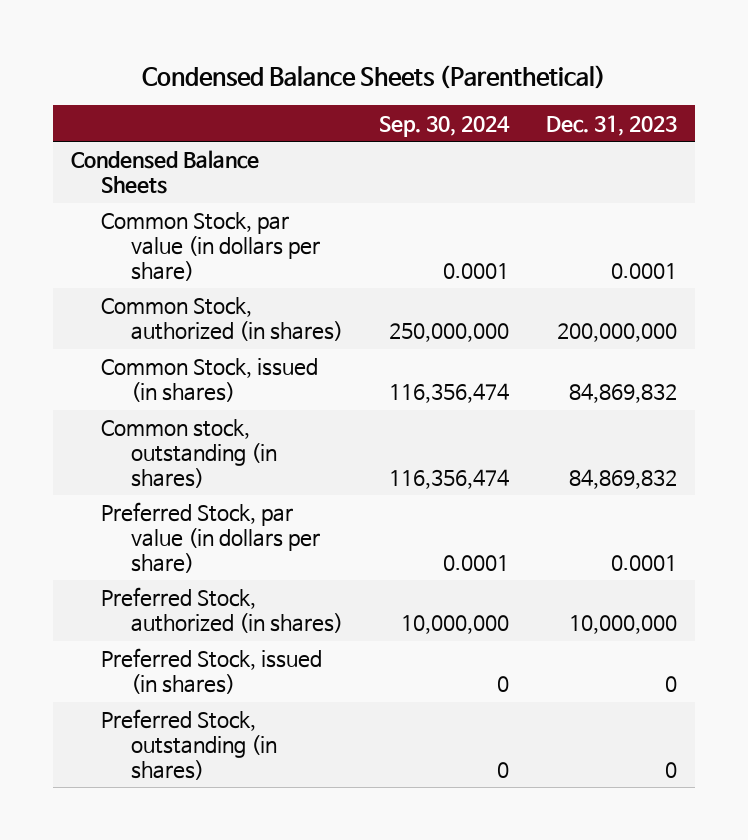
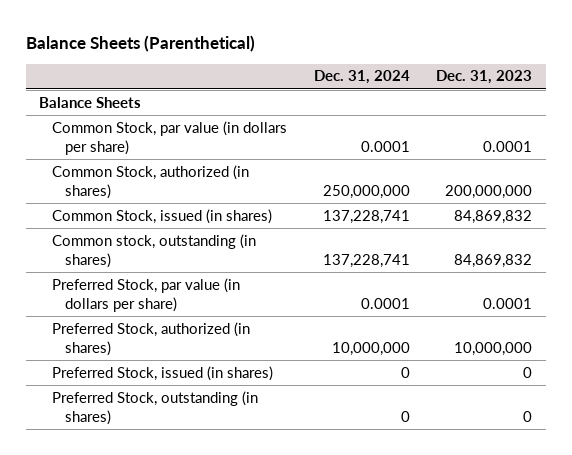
- Condensed Balance Sheets (Parenthetical)
+ Balance Sheets (Parenthetical)
- | Sep. 30, 2024 | Dec. 31, 2023
+ | Dec. 31, 2024 | Dec. 31, 2023
- Condensed Balance Sheets
+ Balance Sheets

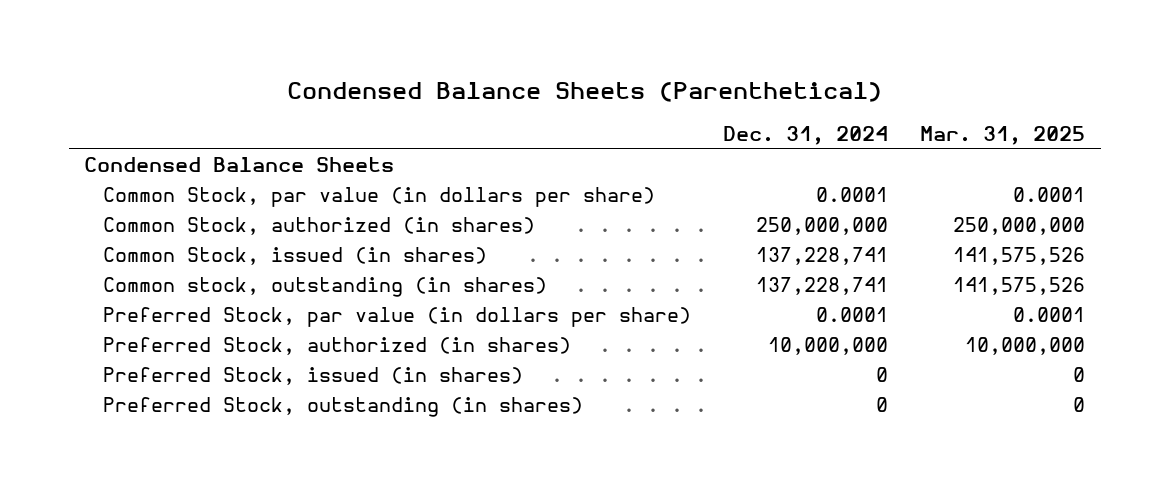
- Balance Sheets (Parenthetical)
+ Condensed Balance Sheets (Parenthetical)
- | Dec. 31, 2024 | Dec. 31, 2023
+ | Dec. 31, 2024 | Mar. 31, 2025
- Balance Sheets
+ Condensed Balance Sheets

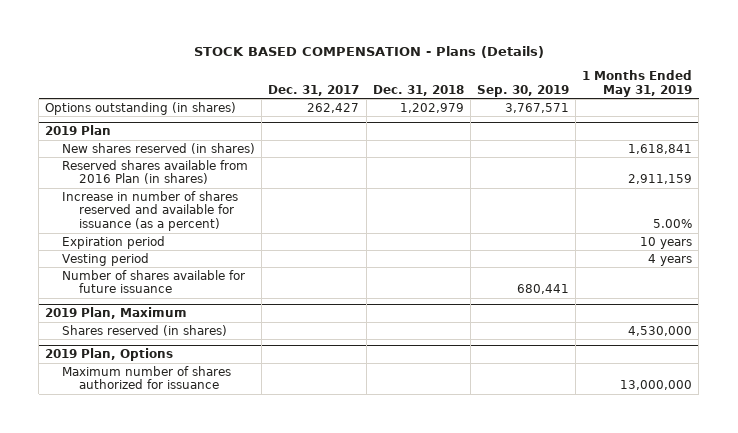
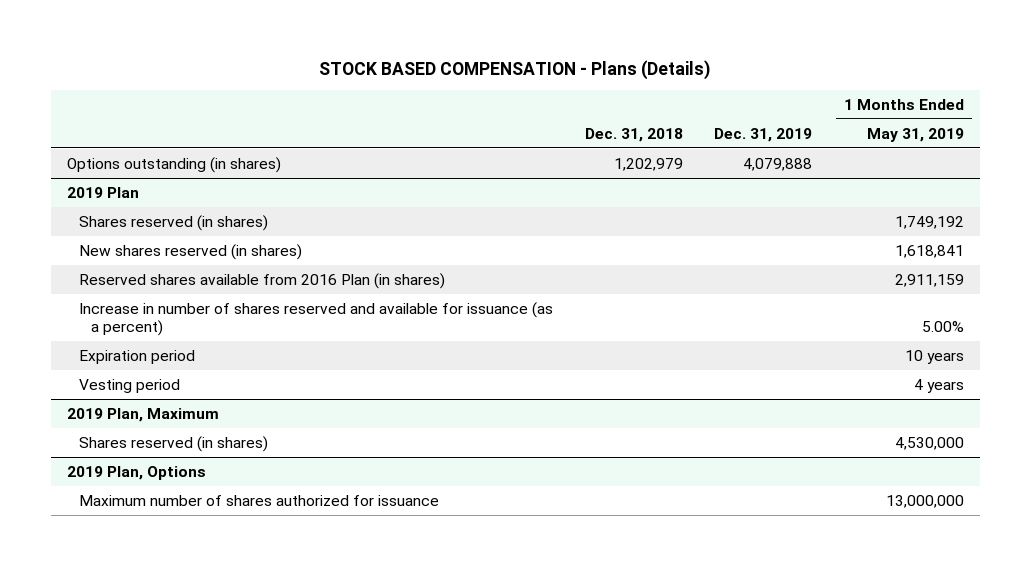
- | Dec. 31, 2017 | Dec. 31, 2018 | Sep. 30, 2019 | 1 Months Ended May 31, 2019
+ | Dec. 31, 2018 | Dec. 31, 2019 | 1 Months Ended May 31, 2019
@ 2019 Plan
+ Shares reserved (in shares) | | | 1,749,192
- Number of shares available for future issuance | | | 680,441 |

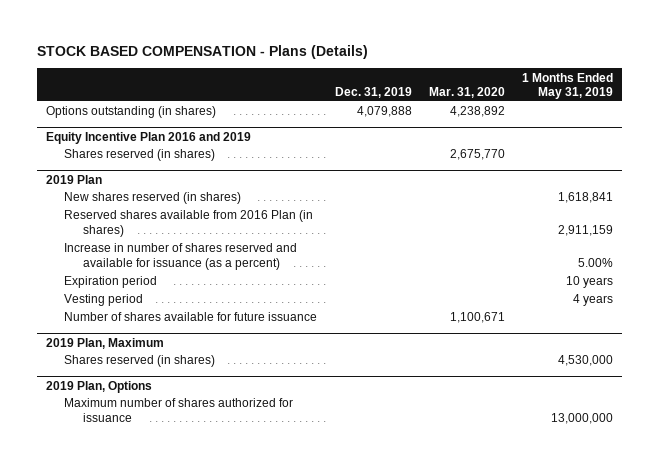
- | Dec. 31, 2018 | Dec. 31, 2019 | 1 Months Ended May 31, 2019
+ | Dec. 31, 2019 | Mar. 31, 2020 | 1 Months Ended May 31, 2019
+ Equity Incentive Plan 2016 and 2019
+ Shares reserved (in shares) | | 2,675,770 |
@ 2019 Plan
- Shares reserved (in shares) | | | 1,749,192
+ Number of shares available for future issuance | | 1,100,671 |

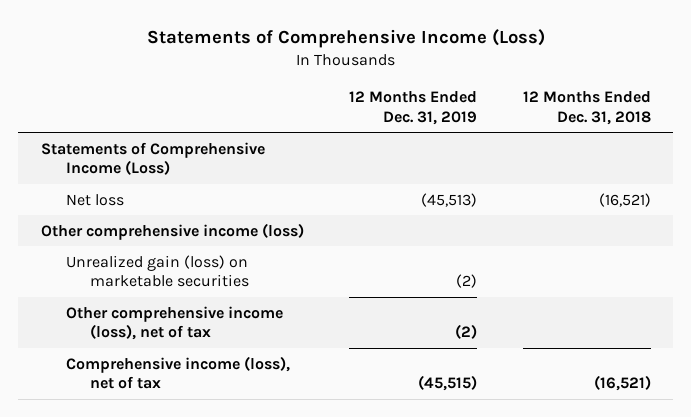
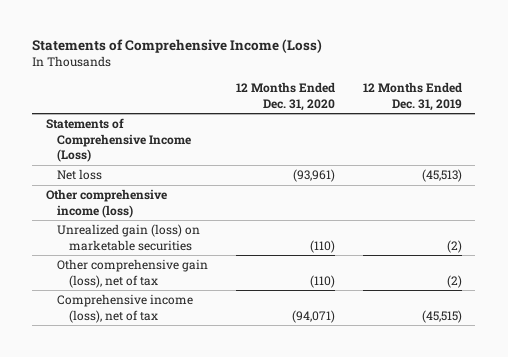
- | 12 Months Ended Dec. 31, 2019 | 12 Months Ended Dec. 31, 2018
+ | 12 Months Ended Dec. 31, 2020 | 12 Months Ended Dec. 31, 2019
- Other comprehensive income (loss), net of tax | (2) |
+ Other comprehensive gain (loss), net of tax | (110) | (2)

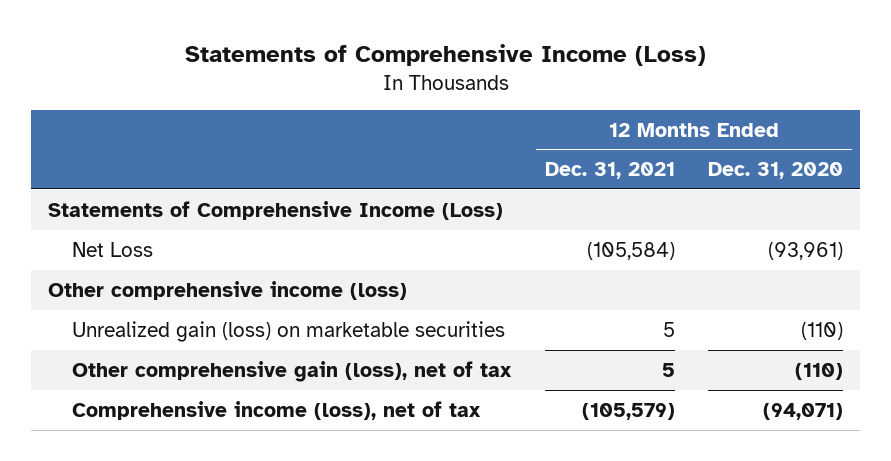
- | 12 Months Ended Dec. 31, 2020 | 12 Months Ended Dec. 31, 2019
+ | 12 Months Ended Dec. 31, 2021 | 12 Months Ended Dec. 31, 2020
- Net loss | (93,961) | (45,513)
+ Net Loss | (105,584) | (93,961)

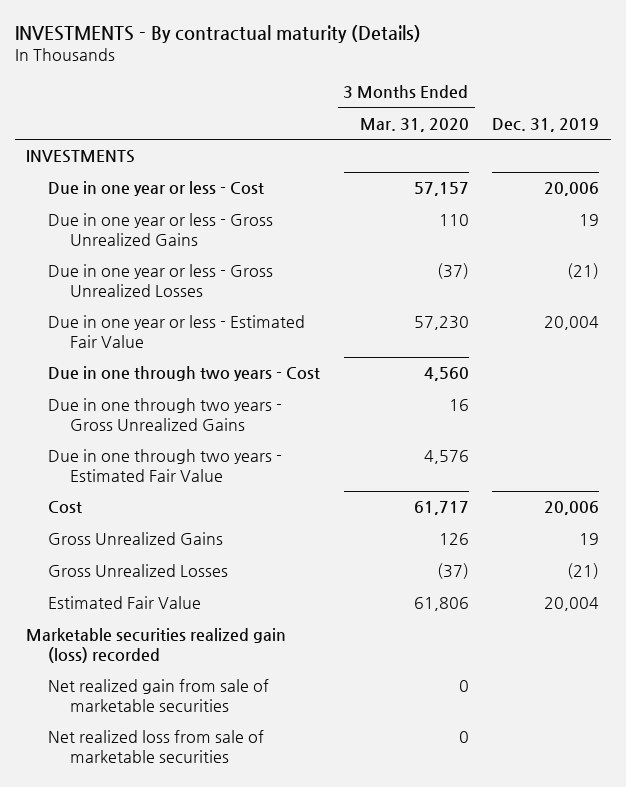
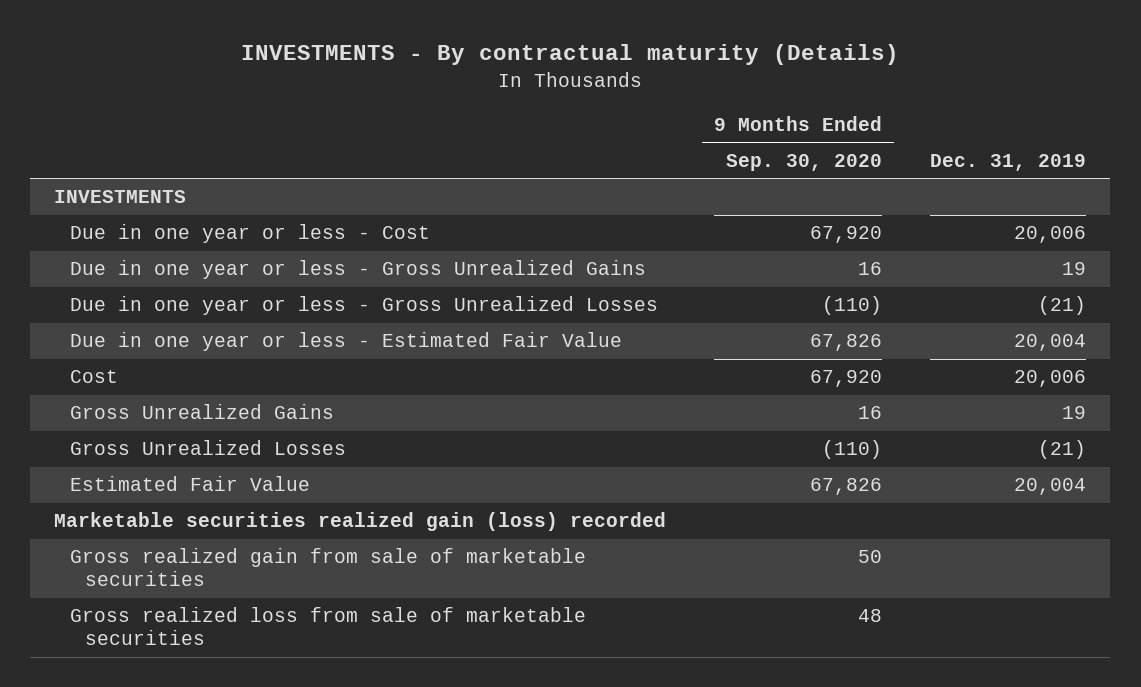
- | 3 Months Ended Mar. 31, 2020 | Dec. 31, 2019
+ | 9 Months Ended Sep. 30, 2020 | Dec. 31, 2019
- Due in one through two years - Cost | 4,560 |
- Due in one through two years - Gross Unrealized Gains | 16 |
- Due in one through two years - Estimated Fair Value | 4,576 |
- Net realized gain from sale of marketable securities | 0 |
- Net realized loss from sale of marketable securities | 0 |
+ Gross realized gain from sale of marketable securities | 50 |
+ Gross realized loss from sale of marketable securities | 48 |

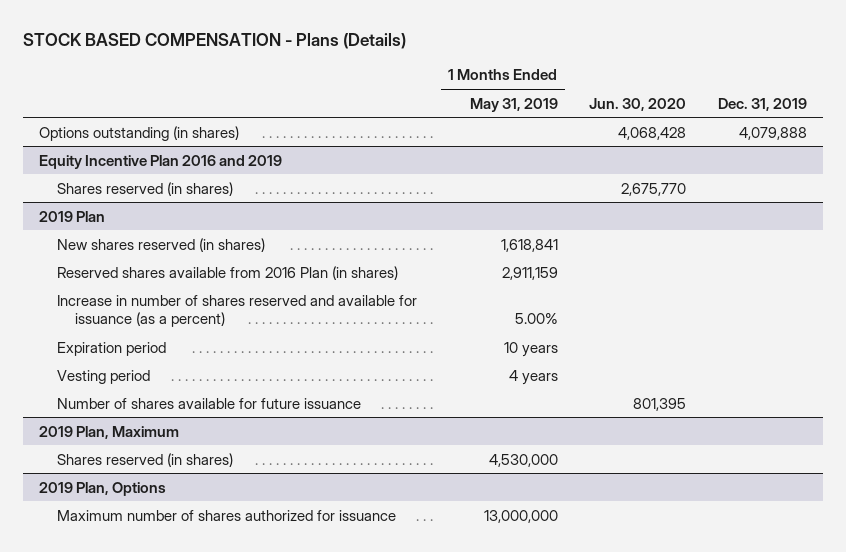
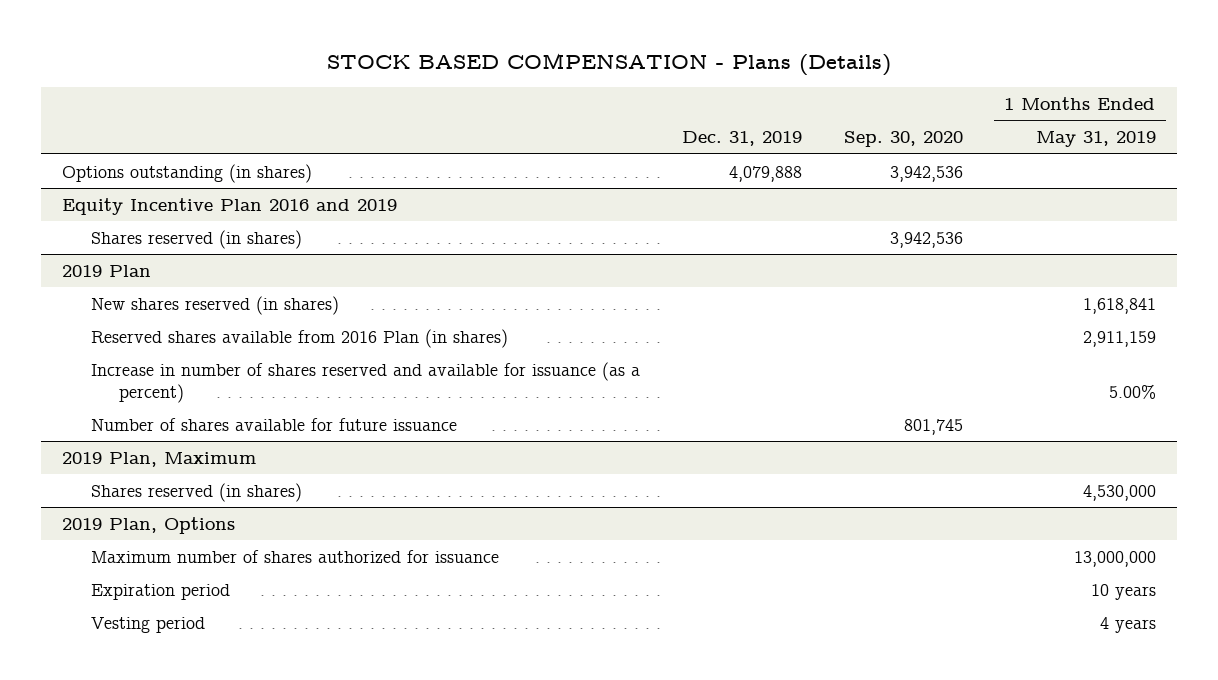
- | 1 Months Ended May 31, 2019 | Jun. 30, 2020 | Dec. 31, 2019
+ | Dec. 31, 2019 | Sep. 30, 2020 | 1 Months Ended May 31, 2019
@ 2019 Plan
- Expiration period | 10 years | |
- Vesting period | 4 years | |
@ 2019 Plan, Options
+ Expiration period | | | 10 years
+ Vesting period | | | 4 years

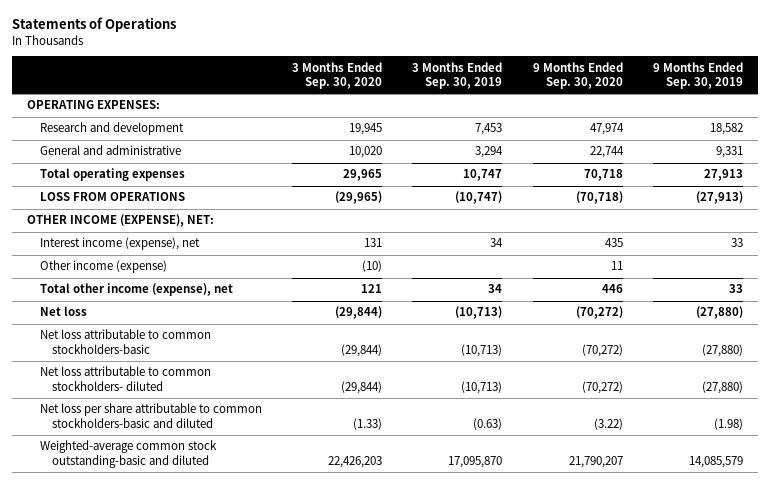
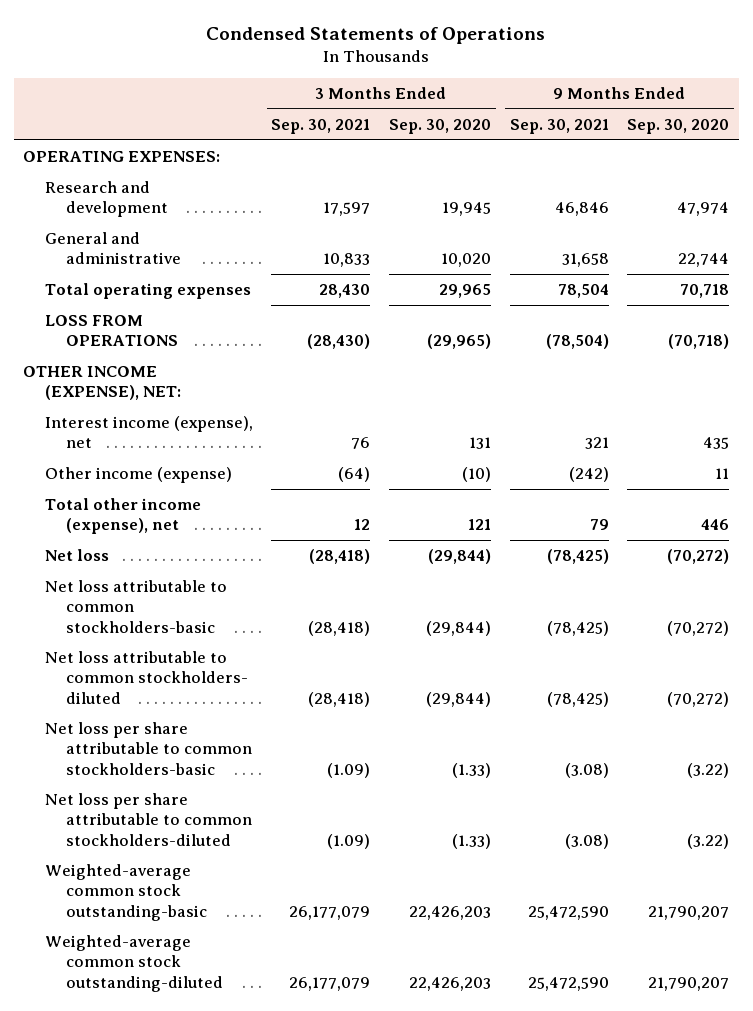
- Statements of Operations
+ Condensed Statements of Operations
- | 3 Months Ended Sep. 30, 2020 | 3 Months Ended Sep. 30, 2019 | 9 Months Ended Sep. 30, 2020 | 9 Months Ended Sep. 30, 2019
+ | 3 Months Ended Sep. 30, 2021 | 3 Months Ended Sep. 30, 2020 | 9 Months Ended Sep. 30, 2021 | 9 Months Ended Sep. 30, 2020
- Net loss per share attributable to common stockholders-basic and diluted | (1.33) | (0.63) | (3.22) | (1.98)
- Weighted-average common stock outstanding-basic and diluted | 22,426,203 | 17,095,870 | 21,790,207 | 14,085,579
+ Net loss per share attributable to common stockholders-basic | (1.09) | (1.33) | (3.08) | (3.22)
+ Net loss per share attributable to common stockholders-diluted | (1.09) | (1.33) | (3.08) | (3.22)
+ Weighted-average common stock outstanding-basic | 26,177,079 | 22,426,203 | 25,472,590 | 21,790,207
+ Weighted-average common stock outstanding-diluted | 26,177,079 | 22,426,203 | 25,472,590 | 21,790,207

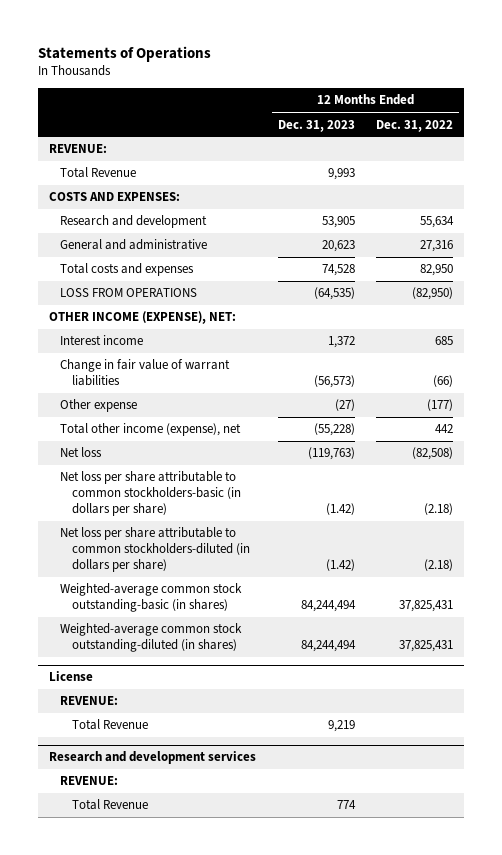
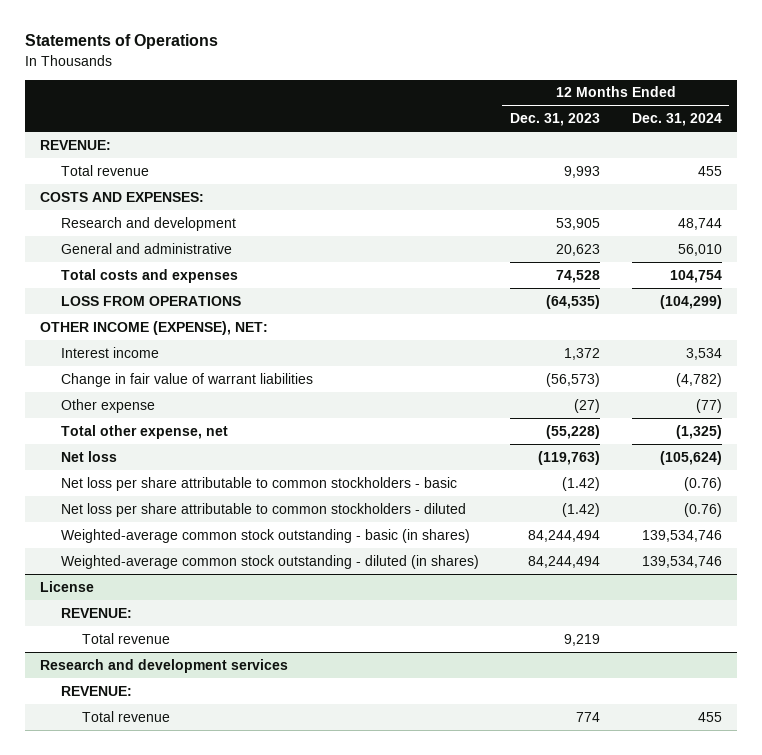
- | 12 Months Ended Dec. 31, 2023 | 12 Months Ended Dec. 31, 2022
+ | 12 Months Ended Dec. 31, 2023 | 12 Months Ended Dec. 31, 2024
- Total Revenue | 9,993 |
+ Total revenue | 9,993 | 455
- Total other income (expense), net | (55,228) | 442
+ Total other expense, net | (55,228) | (1,325)
- Net loss per share attributable to common stockholders-basic (in dollars per share) | (1.42) | (2.18)
- Net loss per share attributable to common stockholders-diluted (in dollars per share) | (1.42) | (2.18)
- Weighted-average common stock outstanding-basic (in shares) | 84,244,494 | 37,825,431
- Weighted-average common stock outstanding-diluted (in shares) | 84,244,494 | 37,825,431
+ Net loss per share attributable to common stockholders - basic | (1.42) | (0.76)
+ Net loss per share attributable to common stockholders - diluted | (1.42) | (0.76)
+ Weighted-average common stock outstanding - basic (in shares) | 84,244,494 | 139,534,746
+ Weighted-average common stock outstanding - diluted (in shares) | 84,244,494 | 139,534,746
@ License
- Total Revenue | 9,219 |
+ Total revenue | 9,219 |
@ Research and development services
- Total Revenue | 774 |
+ Total revenue | 774 | 455

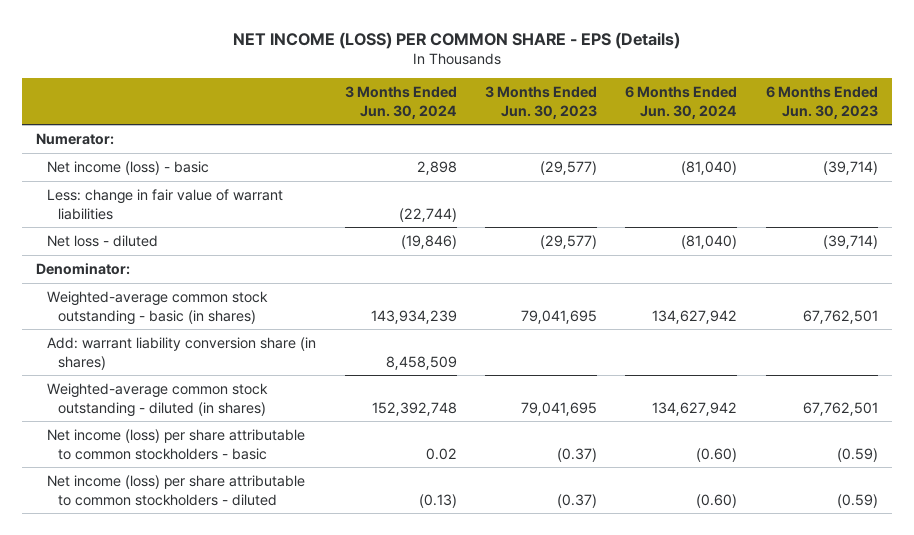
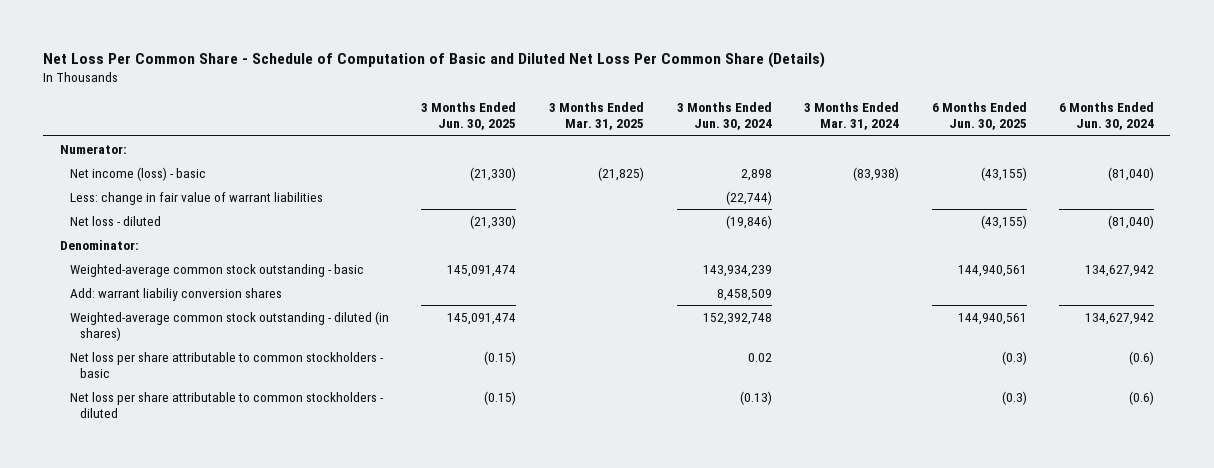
- NET INCOME (LOSS) PER COMMON SHARE - EPS (Details)
+ Net Loss Per Common Share - Schedule of Computation of Basic and Diluted Net Loss Per Common Share (Details)
- | 3 Months Ended Jun. 30, 2024 | 3 Months Ended Jun. 30, 2023 | 6 Months Ended Jun. 30, 2024 | 6 Months Ended Jun. 30, 2023
+ | 3 Months Ended Jun. 30, 2025 | 3 Months Ended Mar. 31, 2025 | 3 Months Ended Jun. 30, 2024 | 3 Months Ended Mar. 31, 2024 | 6 Months Ended Jun. 30, 2025 | 6 Months Ended Jun. 30, 2024
- Weighted-average common stock outstanding - basic (in shares) | 143,934,239 | 79,041,695 | 134,627,942 | 67,762,501
- Add: warrant liability conversion share (in shares) | 8,458,509 | | |
+ Weighted-average common stock outstanding - basic | 145,091,474 | | 143,934,239 | | 144,940,561 | 134,627,942
+ Add: warrant liabiliy conversion shares | | | 8,458,509 | | |
- Net income (loss) per share attributable to common stockholders - basic | 0.02 | (0.37) | (0.60) | (0.59)
- Net income (loss) per share attributable to common stockholders - diluted | (0.13) | (0.37) | (0.60) | (0.59)
+ Net loss per share attributable to common stockholders - basic | (0.15) | | 0.02 | | (0.3) | (0.6)
+ Net loss per share attributable to common stockholders - diluted | (0.15) | | (0.13) | | (0.3) | (0.6)

